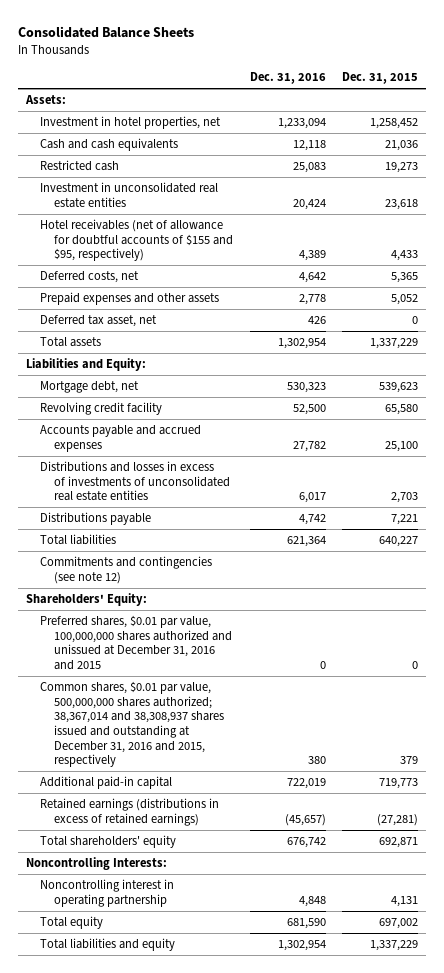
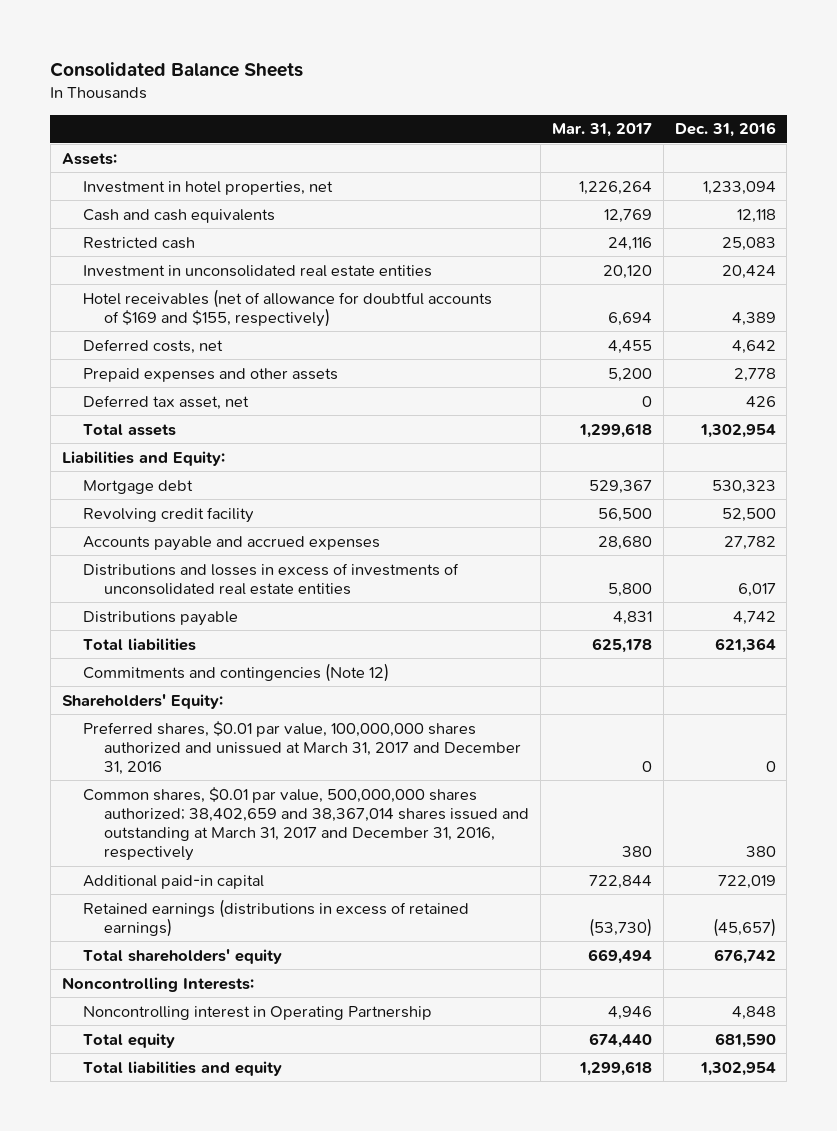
- | Dec. 31, 2016 | Dec. 31, 2015
+ | Mar. 31, 2017 | Dec. 31, 2016
- Hotel receivables (net of allowance for doubtful accounts of $155 and $95, respectively) | 4,389 | 4,433
+ Hotel receivables (net of allowance for doubtful accounts of $169 and $155, respectively) | 6,694 | 4,389
- Mortgage debt, net | 530,323 | 539,623
+ Mortgage debt | 529,367 | 530,323
- Commitments and contingencies (see note 12)
+ Commitments and contingencies (Note 12)
- Preferred shares, $0.01 par value, 100,000,000 shares authorized and unissued at December 31, 2016 and 2015 | 0 | 0
- Common shares, $0.01 par value, 500,000,000 shares authorized; 38,367,014 and 38,308,937 shares issued and outstanding at December 31, 2016 and 2015, respectively | 380 | 379
+ Preferred shares, $0.01 par value, 100,000,000 shares authorized and unissued at March 31, 2017 and December 31, 2016 | 0 | 0
+ Common shares, $0.01 par value, 500,000,000 shares authorized; 38,402,659 and 38,367,014 shares issued and outstanding at March 31, 2017 and December 31, 2016, respectively | 380 | 380
- Noncontrolling interest in operating partnership | 4,848 | 4,131
+ Noncontrolling interest in Operating Partnership | 4,946 | 4,848

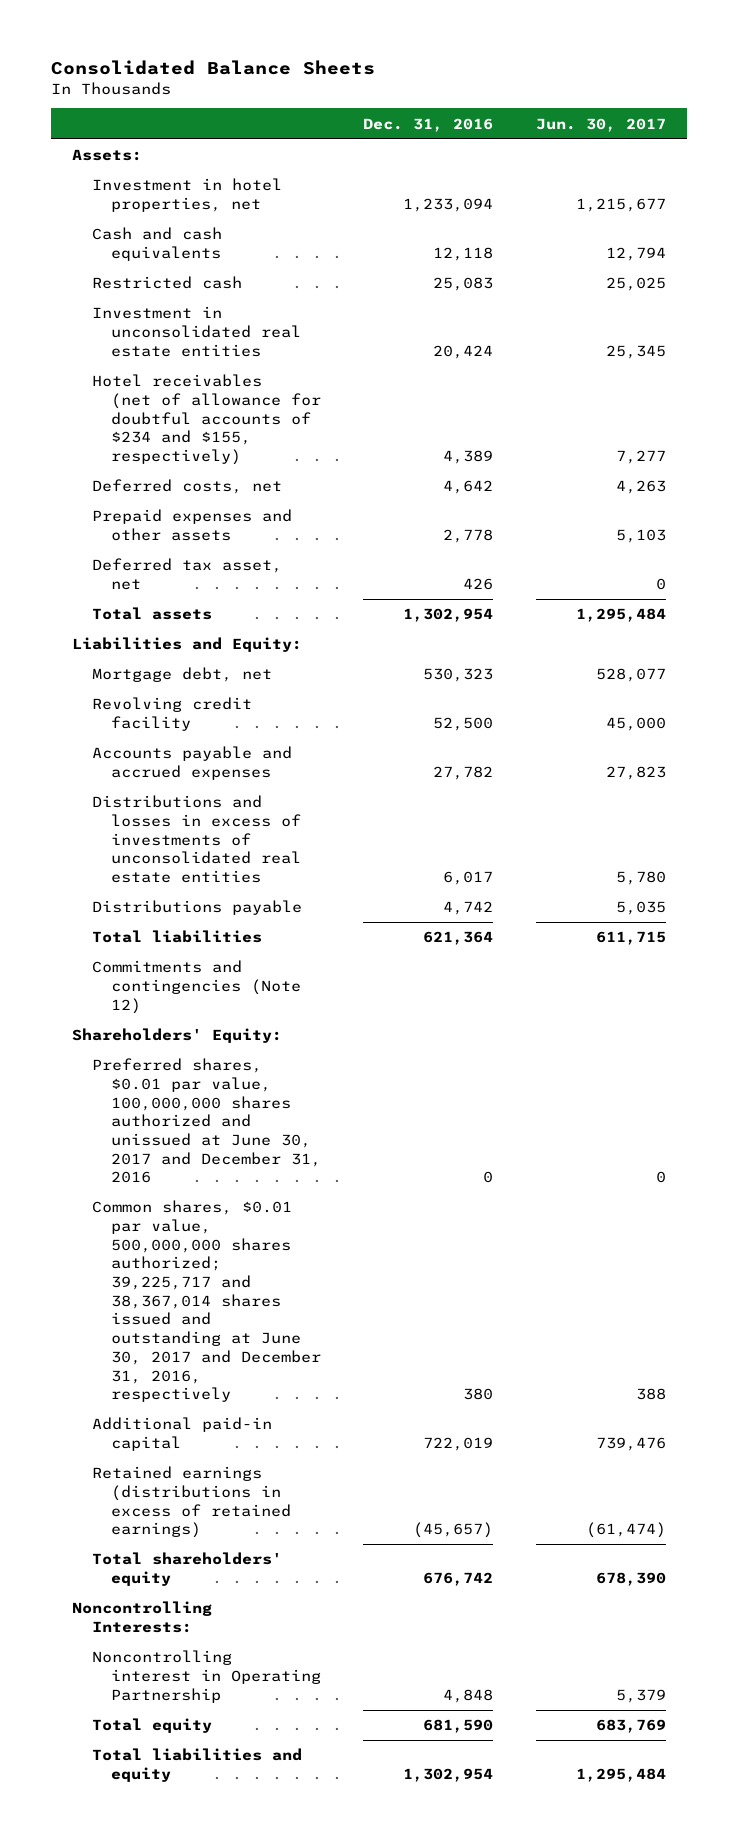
- | Mar. 31, 2017 | Dec. 31, 2016
+ | Dec. 31, 2016 | Jun. 30, 2017
- Hotel receivables (net of allowance for doubtful accounts of $169 and $155, respectively) | 6,694 | 4,389
+ Hotel receivables (net of allowance for doubtful accounts of $234 and $155, respectively) | 4,389 | 7,277
- Mortgage debt | 529,367 | 530,323
+ Mortgage debt, net | 530,323 | 528,077
- Preferred shares, $0.01 par value, 100,000,000 shares authorized and unissued at March 31, 2017 and December 31, 2016 | 0 | 0
- Common shares, $0.01 par value, 500,000,000 shares authorized; 38,402,659 and 38,367,014 shares issued and outstanding at March 31, 2017 and December 31, 2016, respectively | 380 | 380
+ Preferred shares, $0.01 par value, 100,000,000 shares authorized and unissued at June 30, 2017 and December 31, 2016 | 0 | 0
+ Common shares, $0.01 par value, 500,000,000 shares authorized; 39,225,717 and 38,367,014 shares issued and outstanding at June 30, 2017 and December 31, 2016, respectively | 380 | 388

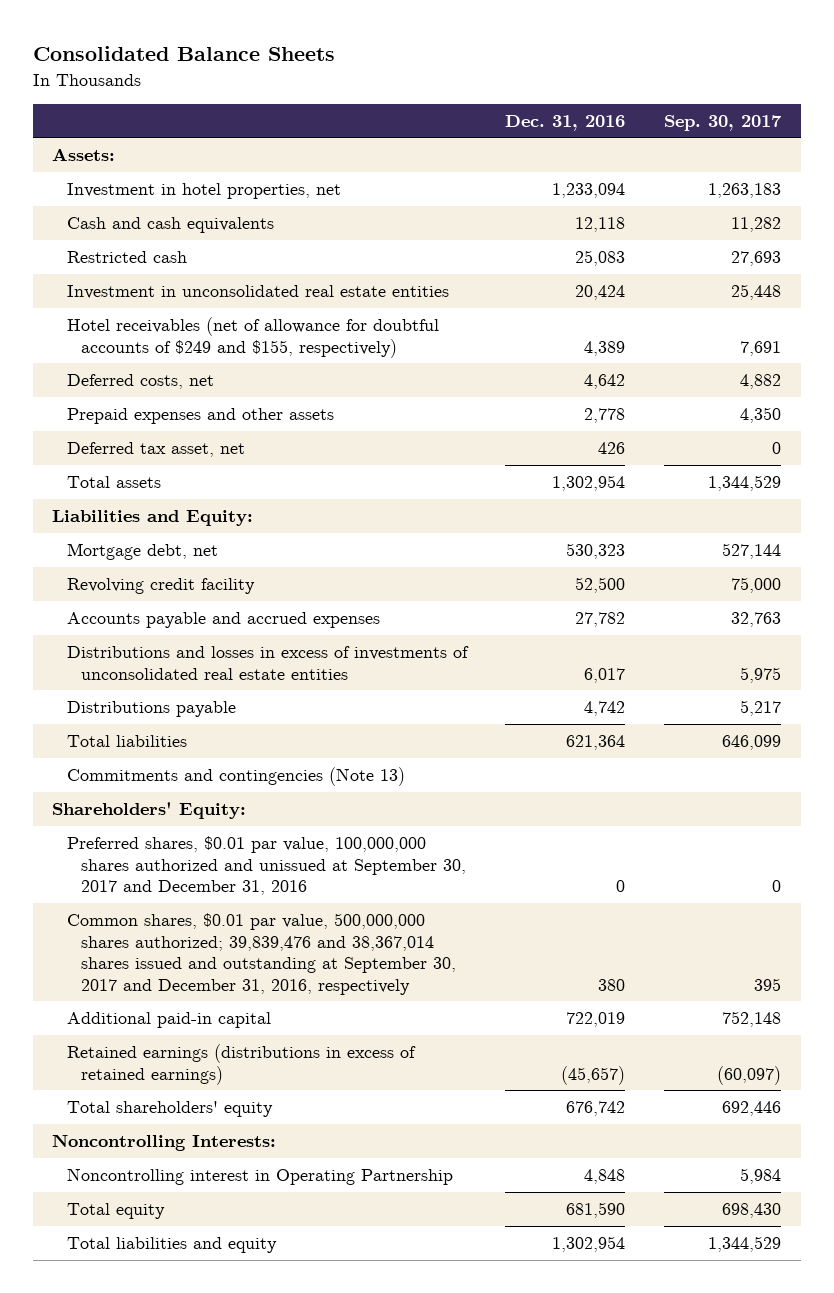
- | Dec. 31, 2016 | Jun. 30, 2017
+ | Dec. 31, 2016 | Sep. 30, 2017
- Hotel receivables (net of allowance for doubtful accounts of $234 and $155, respectively) | 4,389 | 7,277
+ Hotel receivables (net of allowance for doubtful accounts of $249 and $155, respectively) | 4,389 | 7,691
- Commitments and contingencies (Note 12)
+ Commitments and contingencies (Note 13)
- Preferred shares, $0.01 par value, 100,000,000 shares authorized and unissued at June 30, 2017 and December 31, 2016 | 0 | 0
- Common shares, $0.01 par value, 500,000,000 shares authorized; 39,225,717 and 38,367,014 shares issued and outstanding at June 30, 2017 and December 31, 2016, respectively | 380 | 388
+ Preferred shares, $0.01 par value, 100,000,000 shares authorized and unissued at September 30, 2017 and December 31, 2016 | 0 | 0
+ Common shares, $0.01 par value, 500,000,000 shares authorized; 39,839,476 and 38,367,014 shares issued and outstanding at September 30, 2017 and December 31, 2016, respectively | 380 | 395

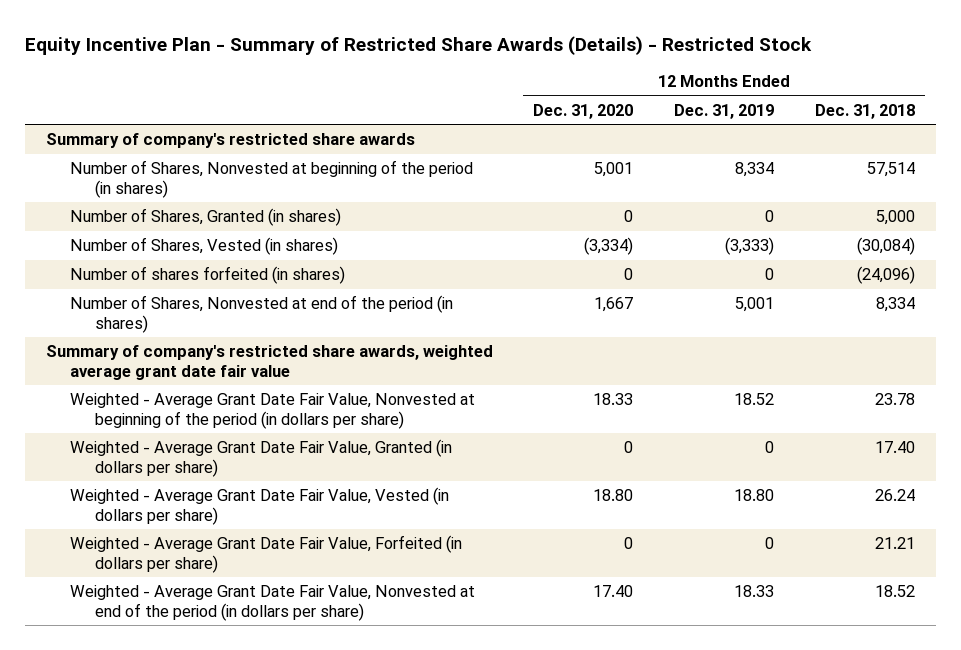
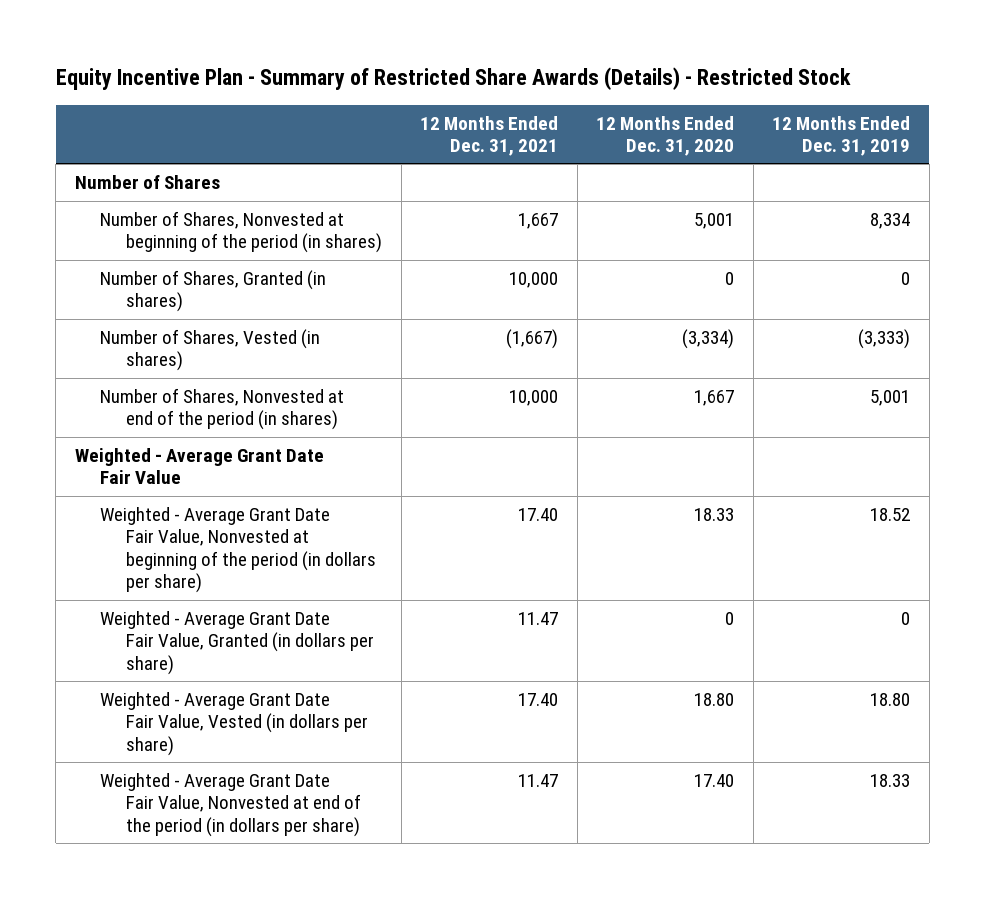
- | 12 Months Ended Dec. 31, 2020 | 12 Months Ended Dec. 31, 2019 | 12 Months Ended Dec. 31, 2018
+ | 12 Months Ended Dec. 31, 2021 | 12 Months Ended Dec. 31, 2020 | 12 Months Ended Dec. 31, 2019
- Summary of company's restricted share awards
+ Number of Shares
- Number of shares forfeited (in shares) | 0 | 0 | (24,096)
- Summary of company's restricted share awards, weighted average grant date fair value
+ Weighted - Average Grant Date Fair Value
- Weighted - Average Grant Date Fair Value, Forfeited (in dollars per share) | 0 | 0 | 21.21

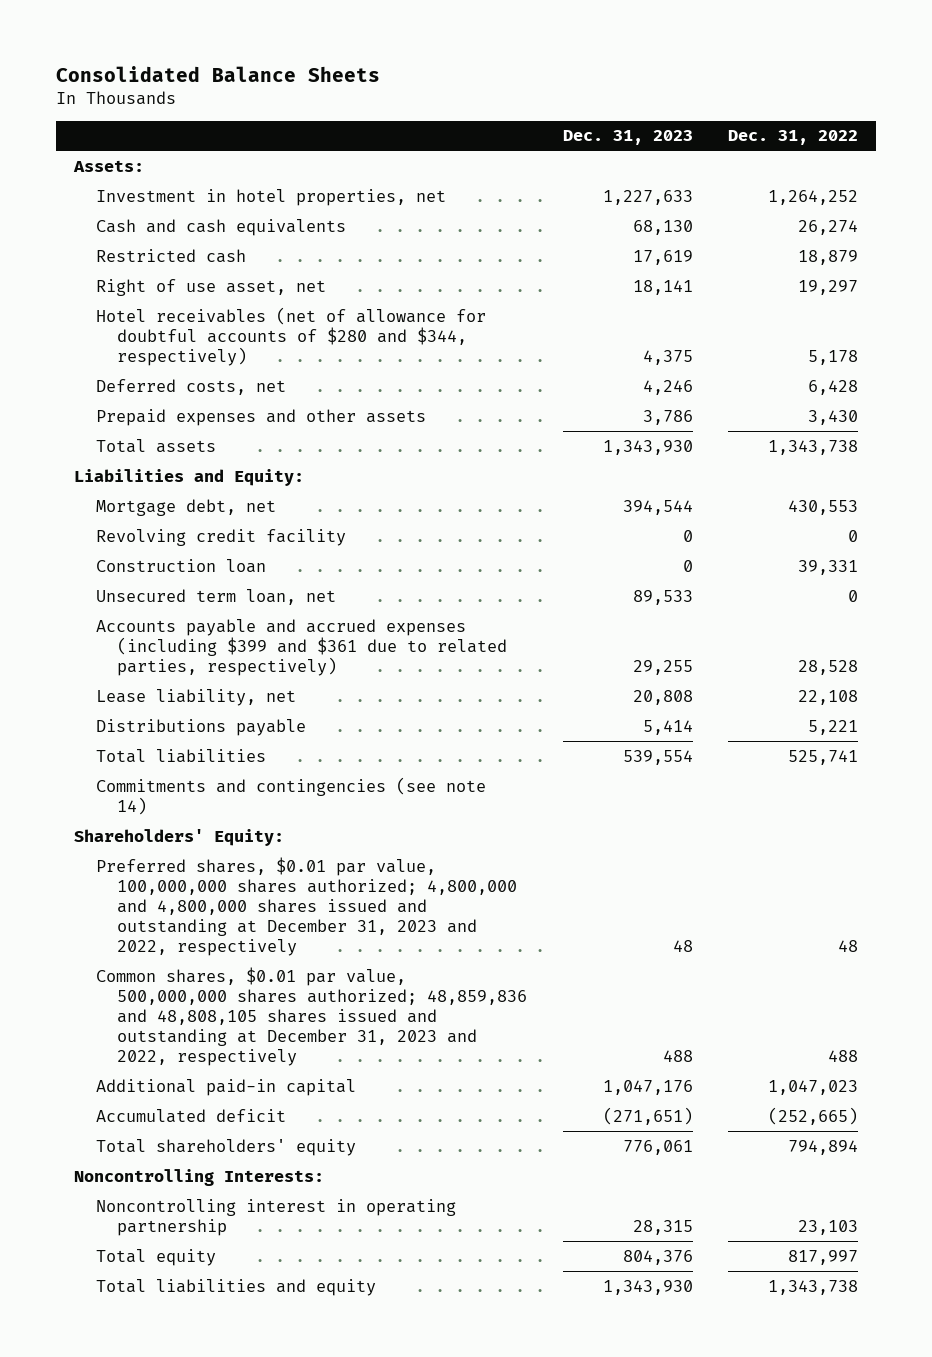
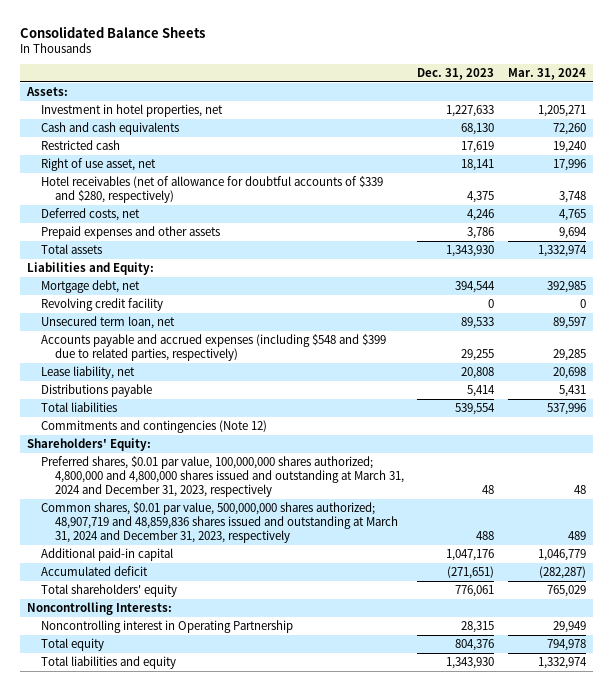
- | Dec. 31, 2023 | Dec. 31, 2022
+ | Dec. 31, 2023 | Mar. 31, 2024
- Hotel receivables (net of allowance for doubtful accounts of $280 and $344, respectively) | 4,375 | 5,178
+ Hotel receivables (net of allowance for doubtful accounts of $339 and $280, respectively) | 4,375 | 3,748
- Construction loan | 0 | 39,331
- Accounts payable and accrued expenses (including $399 and $361 due to related parties, respectively) | 29,255 | 28,528
+ Accounts payable and accrued expenses (including $548 and $399 due to related parties, respectively) | 29,255 | 29,285
- Commitments and contingencies (see note 14)
+ Commitments and contingencies (Note 12)
- Preferred shares, $0.01 par value, 100,000,000 shares authorized; 4,800,000 and 4,800,000 shares issued and outstanding at December 31, 2023 and 2022, respectively | 48 | 48
- Common shares, $0.01 par value, 500,000,000 shares authorized; 48,859,836 and 48,808,105 shares issued and outstanding at December 31, 2023 and 2022, respectively | 488 | 488
+ Preferred shares, $0.01 par value, 100,000,000 shares authorized; 4,800,000 and 4,800,000 shares issued and outstanding at March 31, 2024 and December 31, 2023, respectively | 48 | 48
+ Common shares, $0.01 par value, 500,000,000 shares authorized; 48,907,719 and 48,859,836 shares issued and outstanding at March 31, 2024 and December 31, 2023, respectively | 488 | 489
- Noncontrolling interest in operating partnership | 28,315 | 23,103
+ Noncontrolling interest in Operating Partnership | 28,315 | 29,949

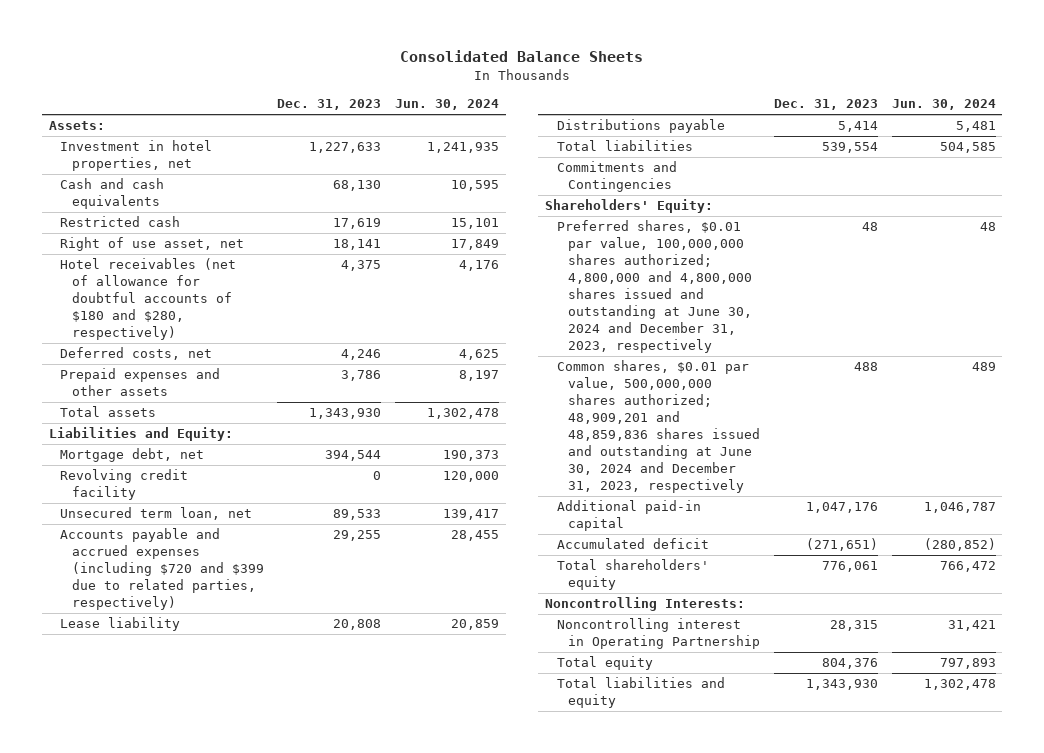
- | Dec. 31, 2023 | Mar. 31, 2024
+ | Dec. 31, 2023 | Jun. 30, 2024
- Hotel receivables (net of allowance for doubtful accounts of $339 and $280, respectively) | 4,375 | 3,748
+ Hotel receivables (net of allowance for doubtful accounts of $180 and $280, respectively) | 4,375 | 4,176
- Accounts payable and accrued expenses (including $548 and $399 due to related parties, respectively) | 29,255 | 29,285
- Lease liability, net | 20,808 | 20,698
+ Accounts payable and accrued expenses (including $720 and $399 due to related parties, respectively) | 29,255 | 28,455
+ Lease liability | 20,808 | 20,859
- Commitments and contingencies (Note 12)
+ Commitments and Contingencies
- Preferred shares, $0.01 par value, 100,000,000 shares authorized; 4,800,000 and 4,800,000 shares issued and outstanding at March 31, 2024 and December 31, 2023, respectively | 48 | 48
- Common shares, $0.01 par value, 500,000,000 shares authorized; 48,907,719 and 48,859,836 shares issued and outstanding at March 31, 2024 and December 31, 2023, respectively | 488 | 489
+ Preferred shares, $0.01 par value, 100,000,000 shares authorized; 4,800,000 and 4,800,000 shares issued and outstanding at June 30, 2024 and December 31, 2023, respectively | 48 | 48
+ Common shares, $0.01 par value, 500,000,000 shares authorized; 48,909,201 and 48,859,836 shares issued and outstanding at June 30, 2024 and December 31, 2023, respectively | 488 | 489

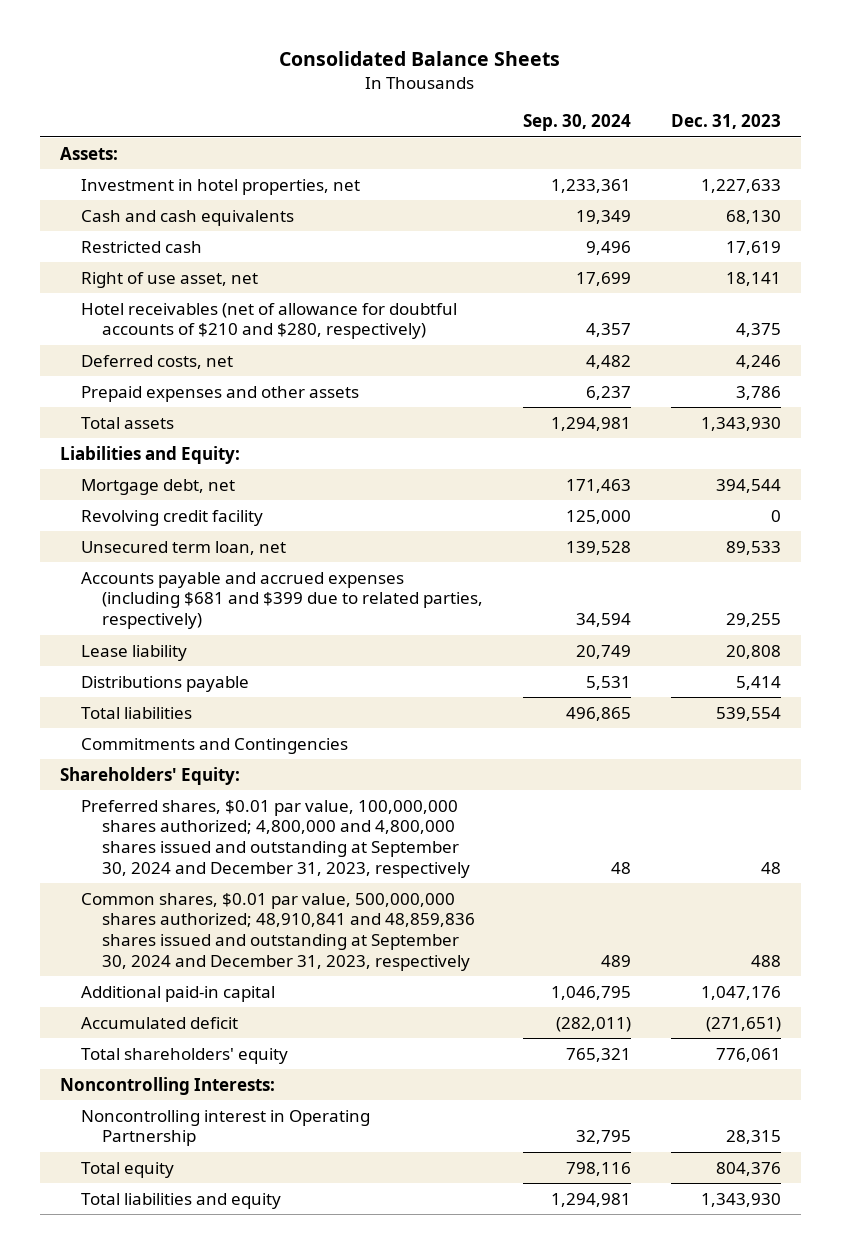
- | Dec. 31, 2023 | Jun. 30, 2024
+ | Sep. 30, 2024 | Dec. 31, 2023
- Hotel receivables (net of allowance for doubtful accounts of $180 and $280, respectively) | 4,375 | 4,176
+ Hotel receivables (net of allowance for doubtful accounts of $210 and $280, respectively) | 4,357 | 4,375
- Accounts payable and accrued expenses (including $720 and $399 due to related parties, respectively) | 29,255 | 28,455
+ Accounts payable and accrued expenses (including $681 and $399 due to related parties, respectively) | 34,594 | 29,255
- Preferred shares, $0.01 par value, 100,000,000 shares authorized; 4,800,000 and 4,800,000 shares issued and outstanding at June 30, 2024 and December 31, 2023, respectively | 48 | 48
- Common shares, $0.01 par value, 500,000,000 shares authorized; 48,909,201 and 48,859,836 shares issued and outstanding at June 30, 2024 and December 31, 2023, respectively | 488 | 489
+ Preferred shares, $0.01 par value, 100,000,000 shares authorized; 4,800,000 and 4,800,000 shares issued and outstanding at September 30, 2024 and December 31, 2023, respectively | 48 | 48
+ Common shares, $0.01 par value, 500,000,000 shares authorized; 48,910,841 and 48,859,836 shares issued and outstanding at September 30, 2024 and December 31, 2023, respectively | 489 | 488

